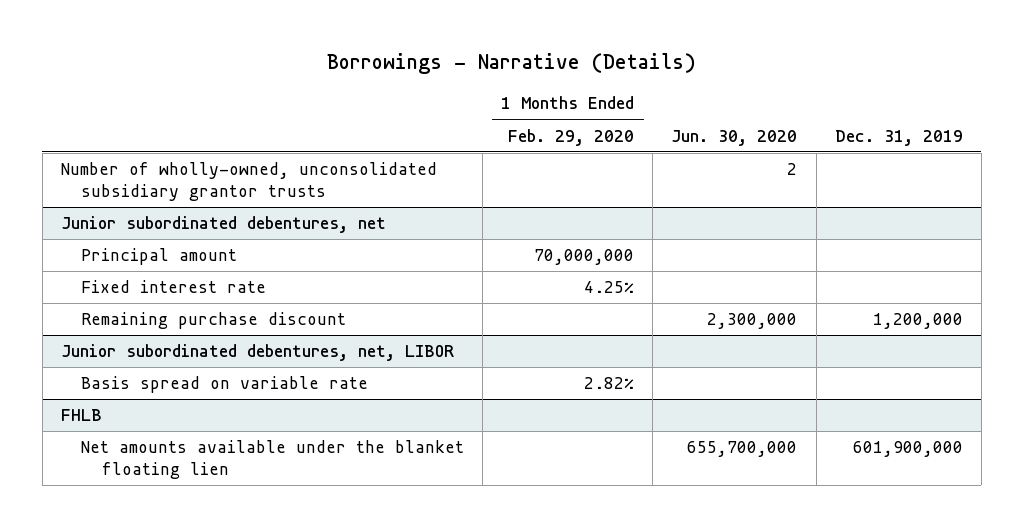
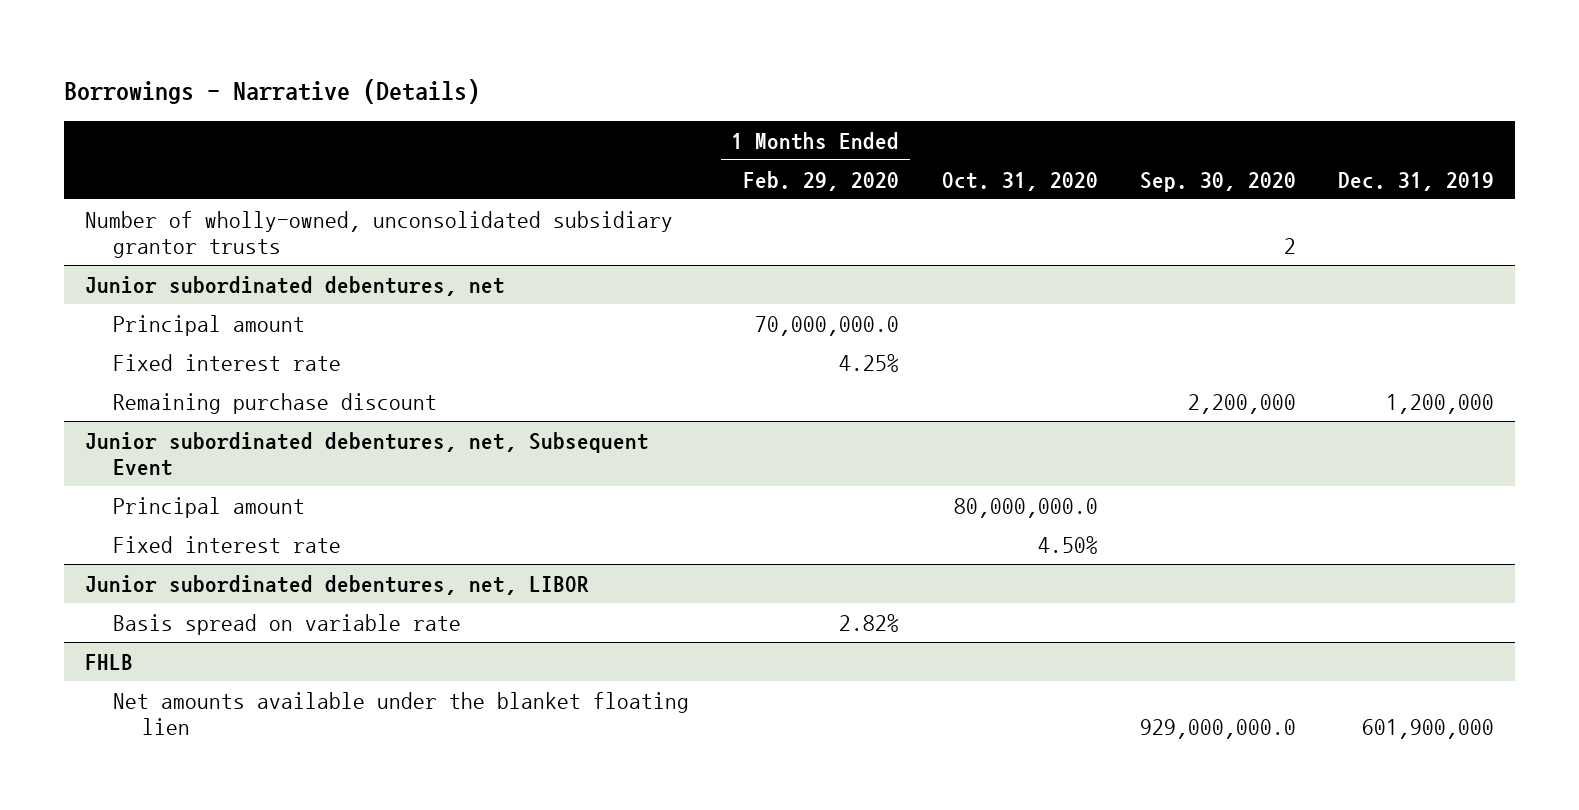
- | 1 Months Ended Feb. 29, 2020 | Jun. 30, 2020 | Dec. 31, 2019
+ | 1 Months Ended Feb. 29, 2020 | Oct. 31, 2020 | Sep. 30, 2020 | Dec. 31, 2019
@ Junior subordinated debentures, net
- Principal amount | 70,000,000 | |
+ Principal amount | 70,000,000.0 | | |
+ Junior subordinated debentures, net, Subsequent Event
+ Principal amount | | 80,000,000.0 | |
+ Fixed interest rate | | 4.50% | |

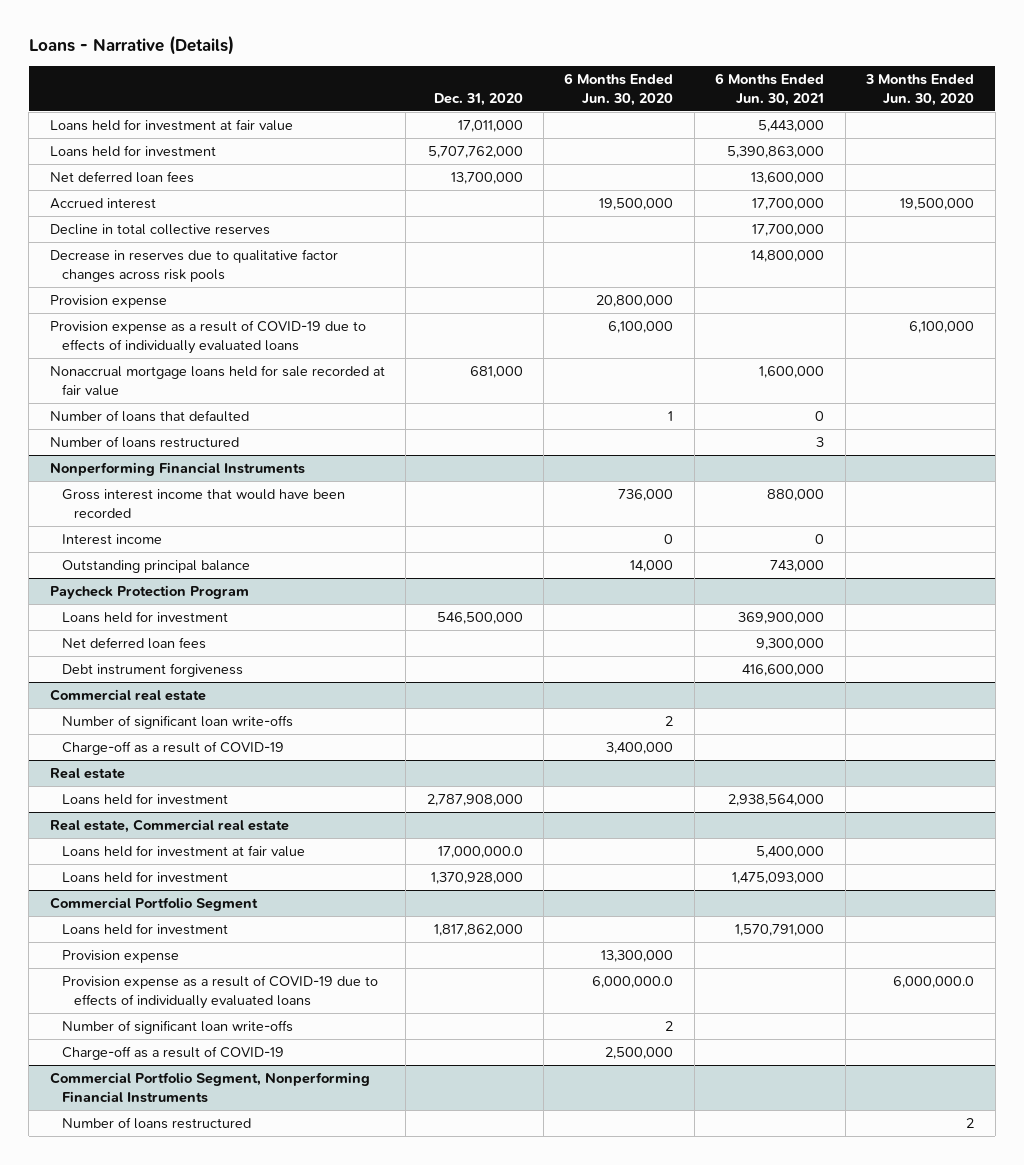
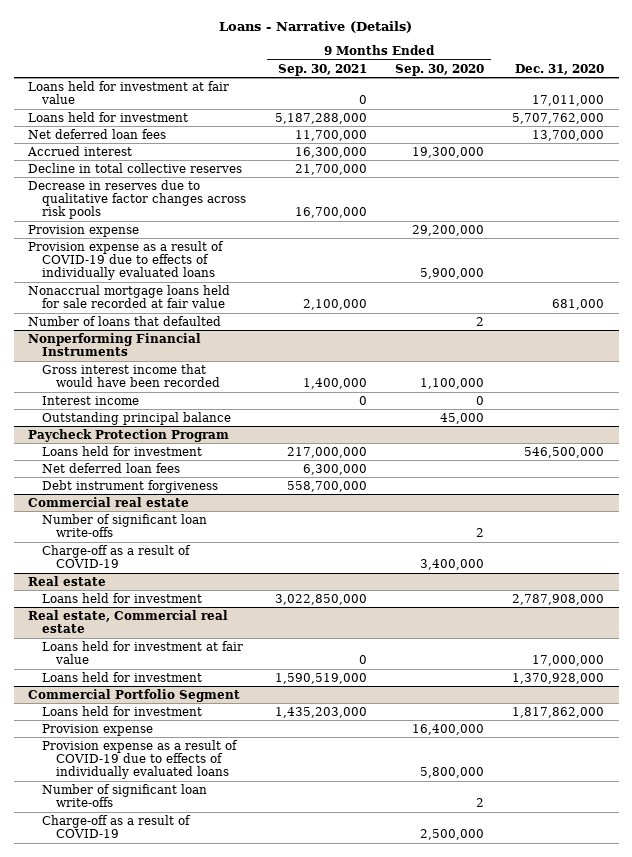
- | Dec. 31, 2020 | 6 Months Ended Jun. 30, 2020 | 6 Months Ended Jun. 30, 2021 | 3 Months Ended Jun. 30, 2020
+ | 9 Months Ended Sep. 30, 2021 | 9 Months Ended Sep. 30, 2020 | Dec. 31, 2020
- Number of loans restructured | | | 3 |
@ Real estate, Commercial real estate
- Loans held for investment at fair value | 17,000,000.0 | | 5,400,000 |
+ Loans held for investment at fair value | 0 | | 17,000,000
- Commercial Portfolio Segment, Nonperforming Financial Instruments
- Number of loans restructured | | | | 2

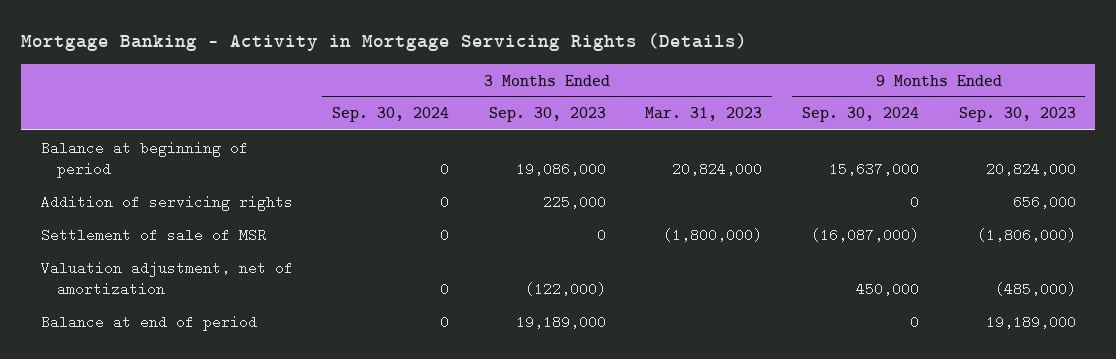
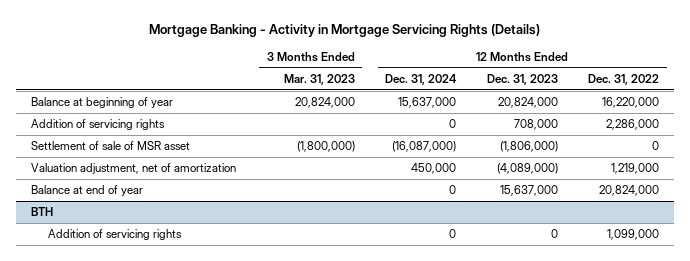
- | 3 Months Ended Sep. 30, 2024 | 3 Months Ended Sep. 30, 2023 | 3 Months Ended Mar. 31, 2023 | 9 Months Ended Sep. 30, 2024 | 9 Months Ended Sep. 30, 2023
+ | 3 Months Ended Mar. 31, 2023 | 12 Months Ended Dec. 31, 2024 | 12 Months Ended Dec. 31, 2023 | 12 Months Ended Dec. 31, 2022
- Balance at beginning of period | 0 | 19,086,000 | 20,824,000 | 15,637,000 | 20,824,000
+ Balance at beginning of year | 20,824,000 | 15,637,000 | 20,824,000 | 16,220,000
- Settlement of sale of MSR | 0 | 0 | (1,800,000) | (16,087,000) | (1,806,000)
+ Settlement of sale of MSR asset | (1,800,000) | (16,087,000) | (1,806,000) | 0
- Balance at end of period | 0 | 19,189,000 | | 0 | 19,189,000
+ Balance at end of year | | 0 | 15,637,000 | 20,824,000
+ BTH
+ Addition of servicing rights | | 0 | 0 | 1,099,000

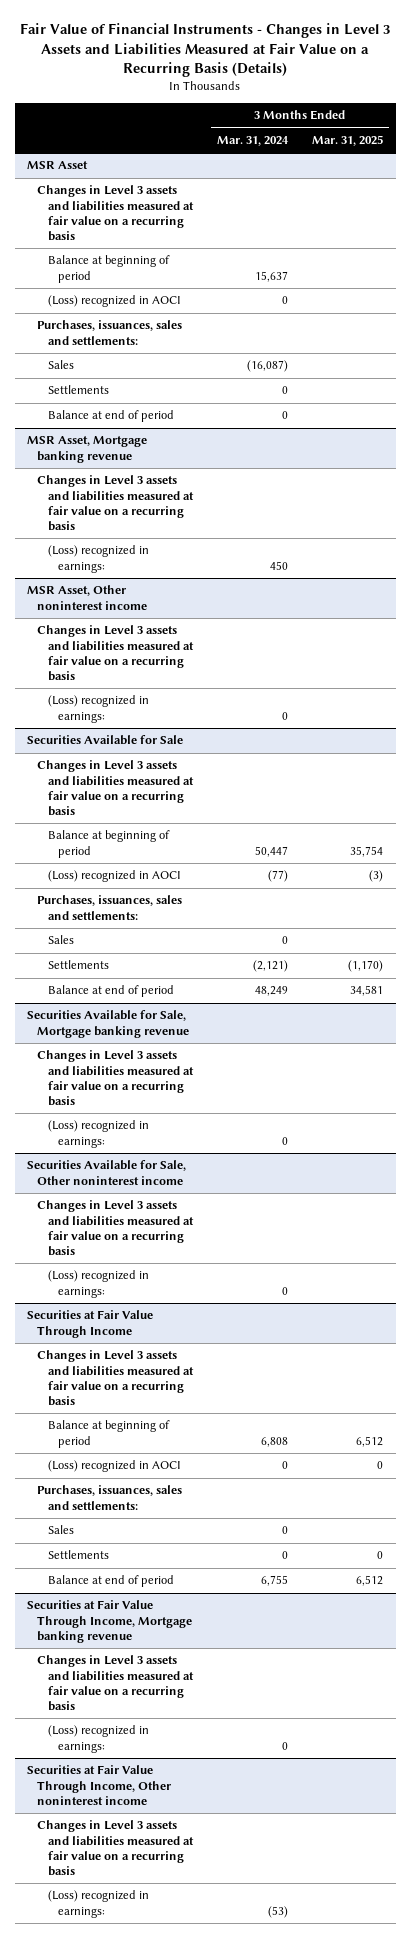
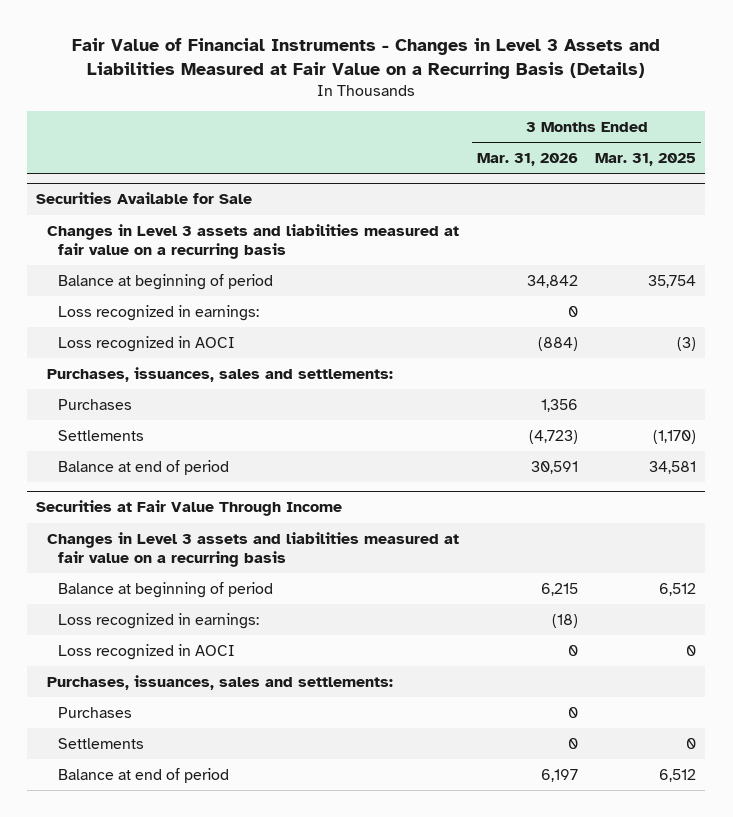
- | 3 Months Ended Mar. 31, 2024 | 3 Months Ended Mar. 31, 2025
+ | 3 Months Ended Mar. 31, 2026 | 3 Months Ended Mar. 31, 2025
- MSR Asset
- Changes in Level 3 assets and liabilities measured at fair value on a recurring basis
- Balance at beginning of period | 15,637 |
- (Loss) recognized in AOCI | 0 |
- Purchases, issuances, sales and settlements:
- Sales | (16,087) |
- Settlements | 0 |
- Balance at end of period | 0 |
- MSR Asset, Mortgage banking revenue
- Changes in Level 3 assets and liabilities measured at fair value on a recurring basis
- (Loss) recognized in earnings: | 450 |
- MSR Asset, Other noninterest income
- Changes in Level 3 assets and liabilities measured at fair value on a recurring basis
- (Loss) recognized in earnings: | 0 |
@ Securities Available for Sale
- (Loss) recognized in AOCI | (77) | (3)
+ Loss recognized in earnings: | 0 |
+ Loss recognized in AOCI | (884) | (3)
- Sales | 0 |
+ Purchases | 1,356 |
- Securities Available for Sale, Mortgage banking revenue
- Changes in Level 3 assets and liabilities measured at fair value on a recurring basis
- (Loss) recognized in earnings: | 0 |
- Securities Available for Sale, Other noninterest income
- Changes in Level 3 assets and liabilities measured at fair value on a recurring basis
- (Loss) recognized in earnings: | 0 |
@ Securities at Fair Value Through Income
- (Loss) recognized in AOCI | 0 | 0
+ Loss recognized in earnings: | (18) |
+ Loss recognized in AOCI | 0 | 0
- Sales | 0 |
+ Purchases | 0 |
- Securities at Fair Value Through Income, Mortgage banking revenue
- Changes in Level 3 assets and liabilities measured at fair value on a recurring basis
- (Loss) recognized in earnings: | 0 |
- Securities at Fair Value Through Income, Other noninterest income
- Changes in Level 3 assets and liabilities measured at fair value on a recurring basis
- (Loss) recognized in earnings: | (53) |

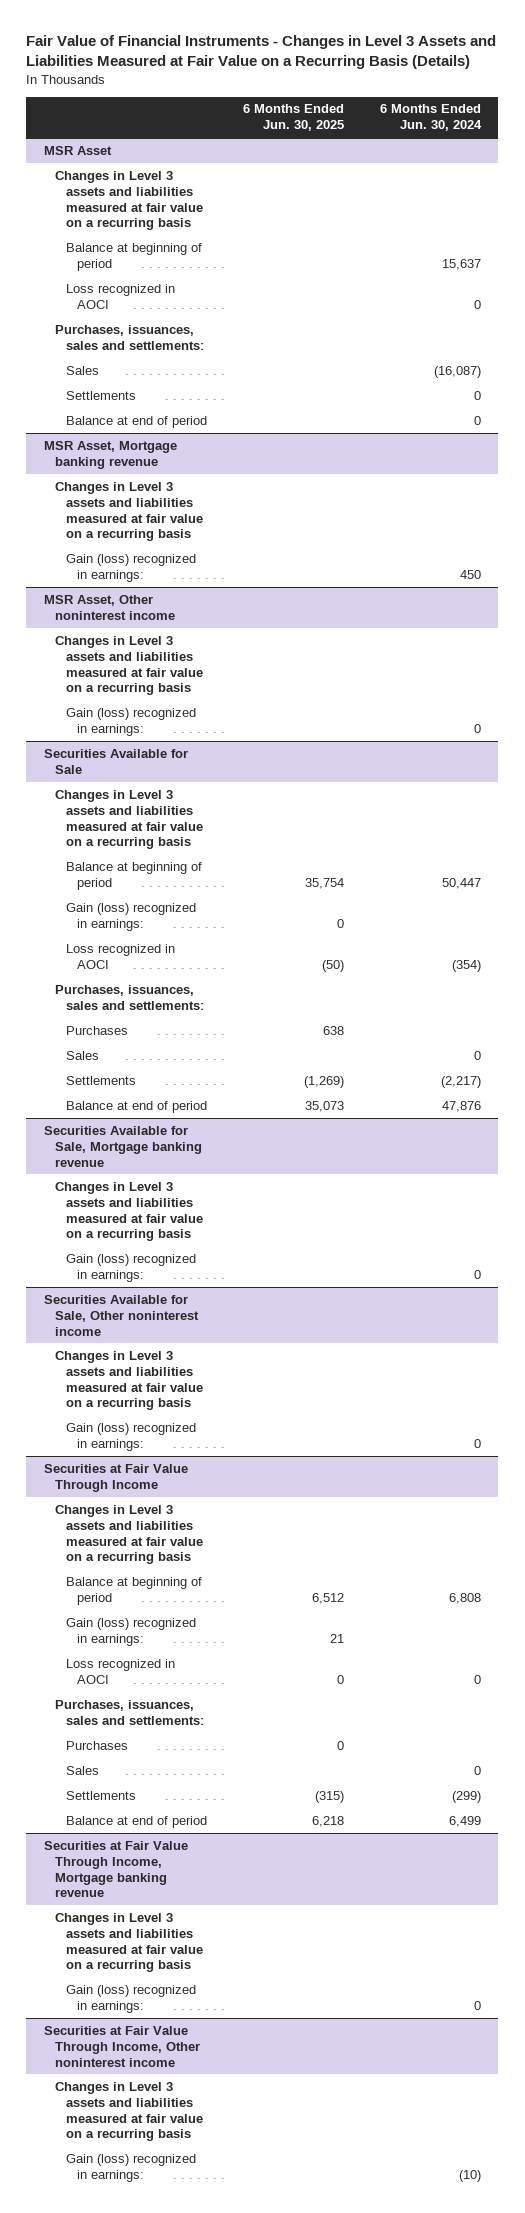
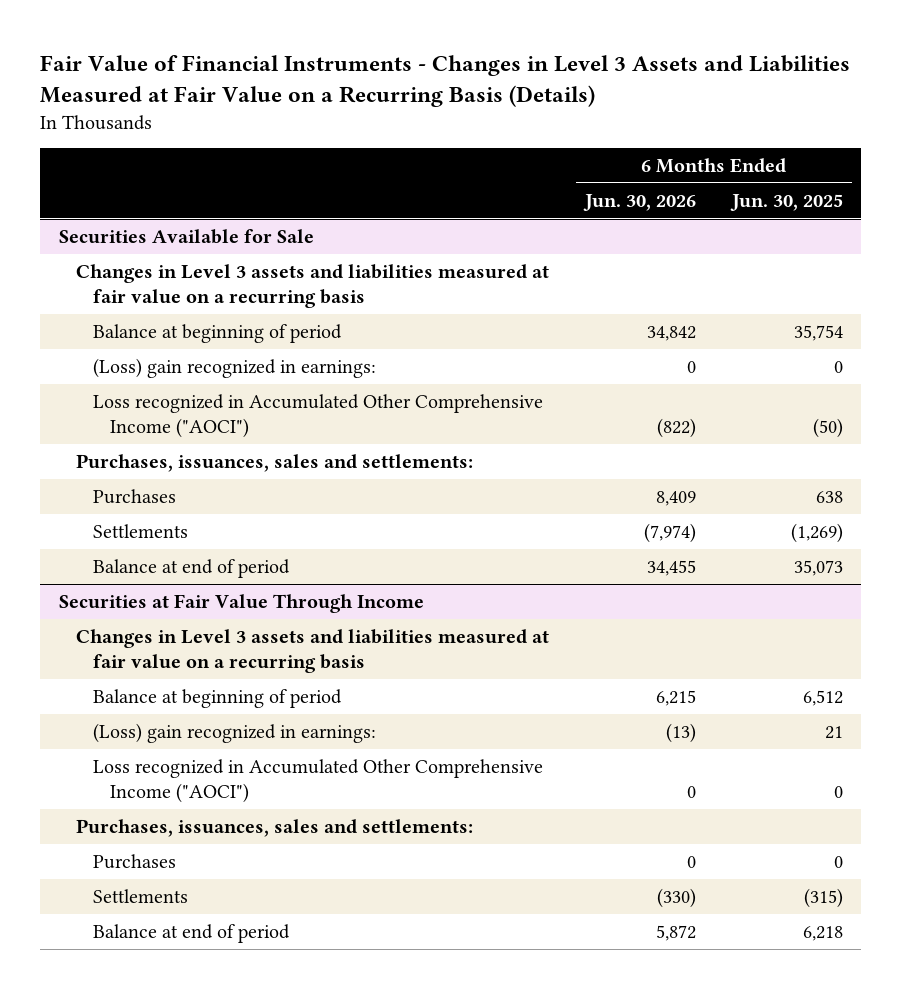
- | 6 Months Ended Jun. 30, 2025 | 6 Months Ended Jun. 30, 2024
+ | 6 Months Ended Jun. 30, 2026 | 6 Months Ended Jun. 30, 2025
- MSR Asset
- Changes in Level 3 assets and liabilities measured at fair value on a recurring basis
- Balance at beginning of period | | 15,637
- Loss recognized in AOCI | | 0
- Purchases, issuances, sales and settlements:
- Sales | | (16,087)
- Settlements | | 0
- Balance at end of period | | 0
- MSR Asset, Mortgage banking revenue
- Changes in Level 3 assets and liabilities measured at fair value on a recurring basis
- Gain (loss) recognized in earnings: | | 450
- MSR Asset, Other noninterest income
- Changes in Level 3 assets and liabilities measured at fair value on a recurring basis
- Gain (loss) recognized in earnings: | | 0
@ Securities Available for Sale
- Gain (loss) recognized in earnings: | 0 |
- Loss recognized in AOCI | (50) | (354)
+ (Loss) gain recognized in earnings: | 0 | 0
+ Loss recognized in Accumulated Other Comprehensive Income ("AOCI") | (822) | (50)
- Sales | | 0
- Securities Available for Sale, Mortgage banking revenue
- Changes in Level 3 assets and liabilities measured at fair value on a recurring basis
- Gain (loss) recognized in earnings: | | 0
- Securities Available for Sale, Other noninterest income
- Changes in Level 3 assets and liabilities measured at fair value on a recurring basis
- Gain (loss) recognized in earnings: | | 0
@ Securities at Fair Value Through Income
- Gain (loss) recognized in earnings: | 21 |
- Loss recognized in AOCI | 0 | 0
+ (Loss) gain recognized in earnings: | (13) | 21
+ Loss recognized in Accumulated Other Comprehensive Income ("AOCI") | 0 | 0
- Sales | | 0
- Securities at Fair Value Through Income, Mortgage banking revenue
- Changes in Level 3 assets and liabilities measured at fair value on a recurring basis
- Gain (loss) recognized in earnings: | | 0
- Securities at Fair Value Through Income, Other noninterest income
- Changes in Level 3 assets and liabilities measured at fair value on a recurring basis
- Gain (loss) recognized in earnings: | | (10)

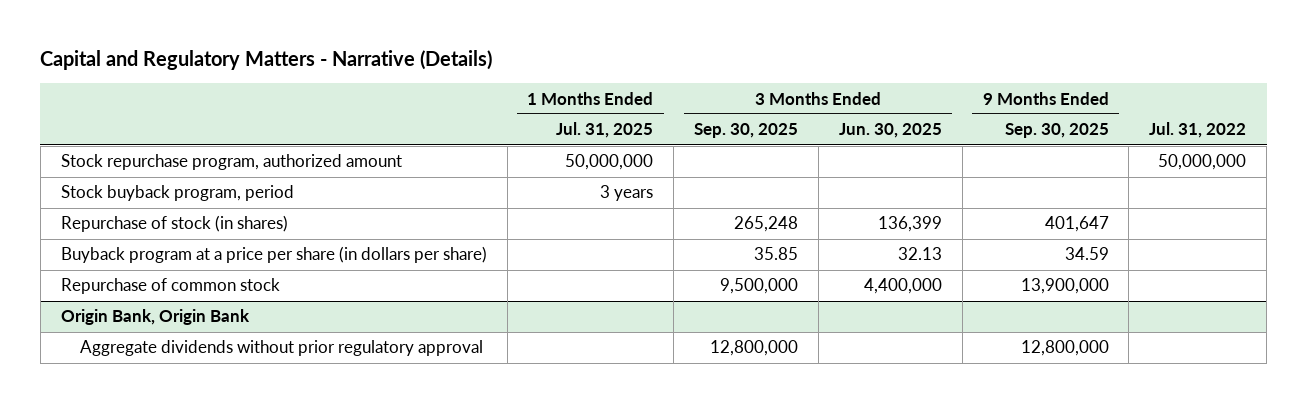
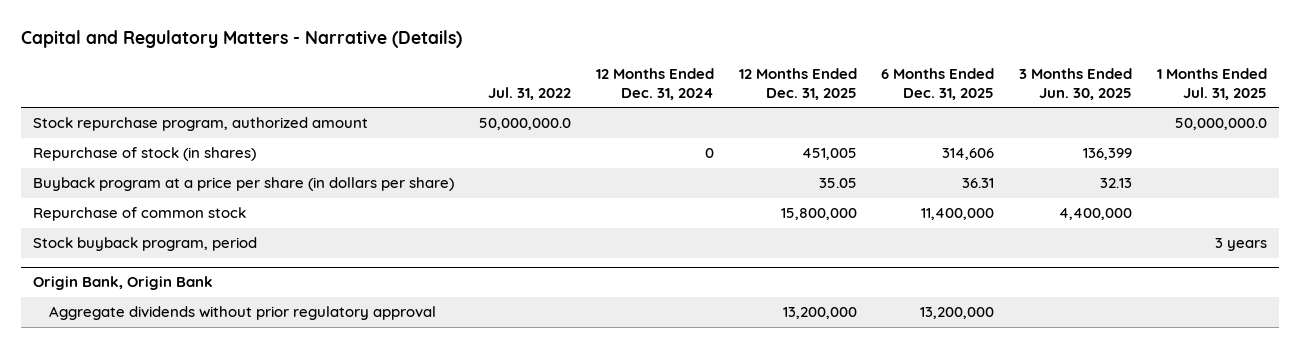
- | 1 Months Ended Jul. 31, 2025 | 3 Months Ended Sep. 30, 2025 | 3 Months Ended Jun. 30, 2025 | 9 Months Ended Sep. 30, 2025 | Jul. 31, 2022
+ | Jul. 31, 2022 | 12 Months Ended Dec. 31, 2024 | 12 Months Ended Dec. 31, 2025 | 6 Months Ended Dec. 31, 2025 | 3 Months Ended Jun. 30, 2025 | 1 Months Ended Jul. 31, 2025
- Stock repurchase program, authorized amount | 50,000,000 | | | | 50,000,000
+ Stock repurchase program, authorized amount | 50,000,000.0 | | | | | 50,000,000.0
moved down: Stock buyback program, period | | | | | | 3 years

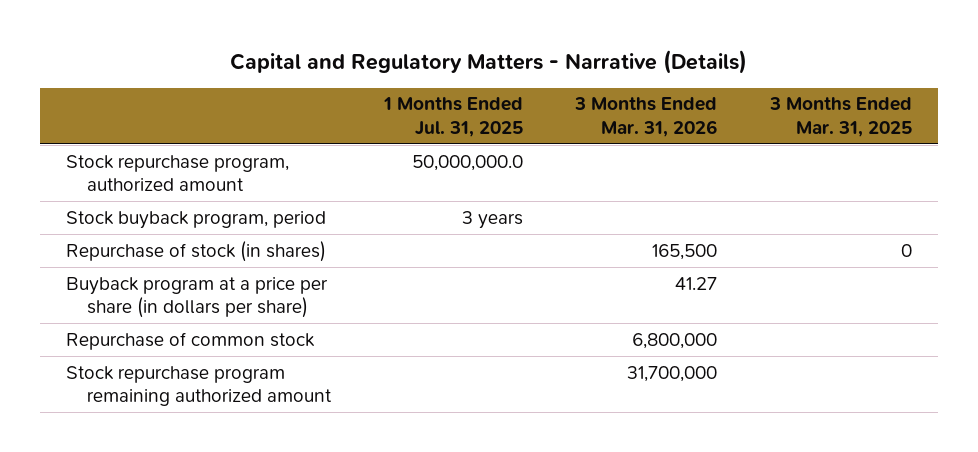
- | Jul. 31, 2022 | 12 Months Ended Dec. 31, 2024 | 12 Months Ended Dec. 31, 2025 | 6 Months Ended Dec. 31, 2025 | 3 Months Ended Jun. 30, 2025 | 1 Months Ended Jul. 31, 2025
+ | 1 Months Ended Jul. 31, 2025 | 3 Months Ended Mar. 31, 2026 | 3 Months Ended Mar. 31, 2025
moved up: Stock buyback program, period | 3 years | |
- Origin Bank, Origin Bank
- Aggregate dividends without prior regulatory approval | | | 13,200,000 | 13,200,000 | |
+ Stock repurchase program remaining authorized amount | | 31,700,000 |

